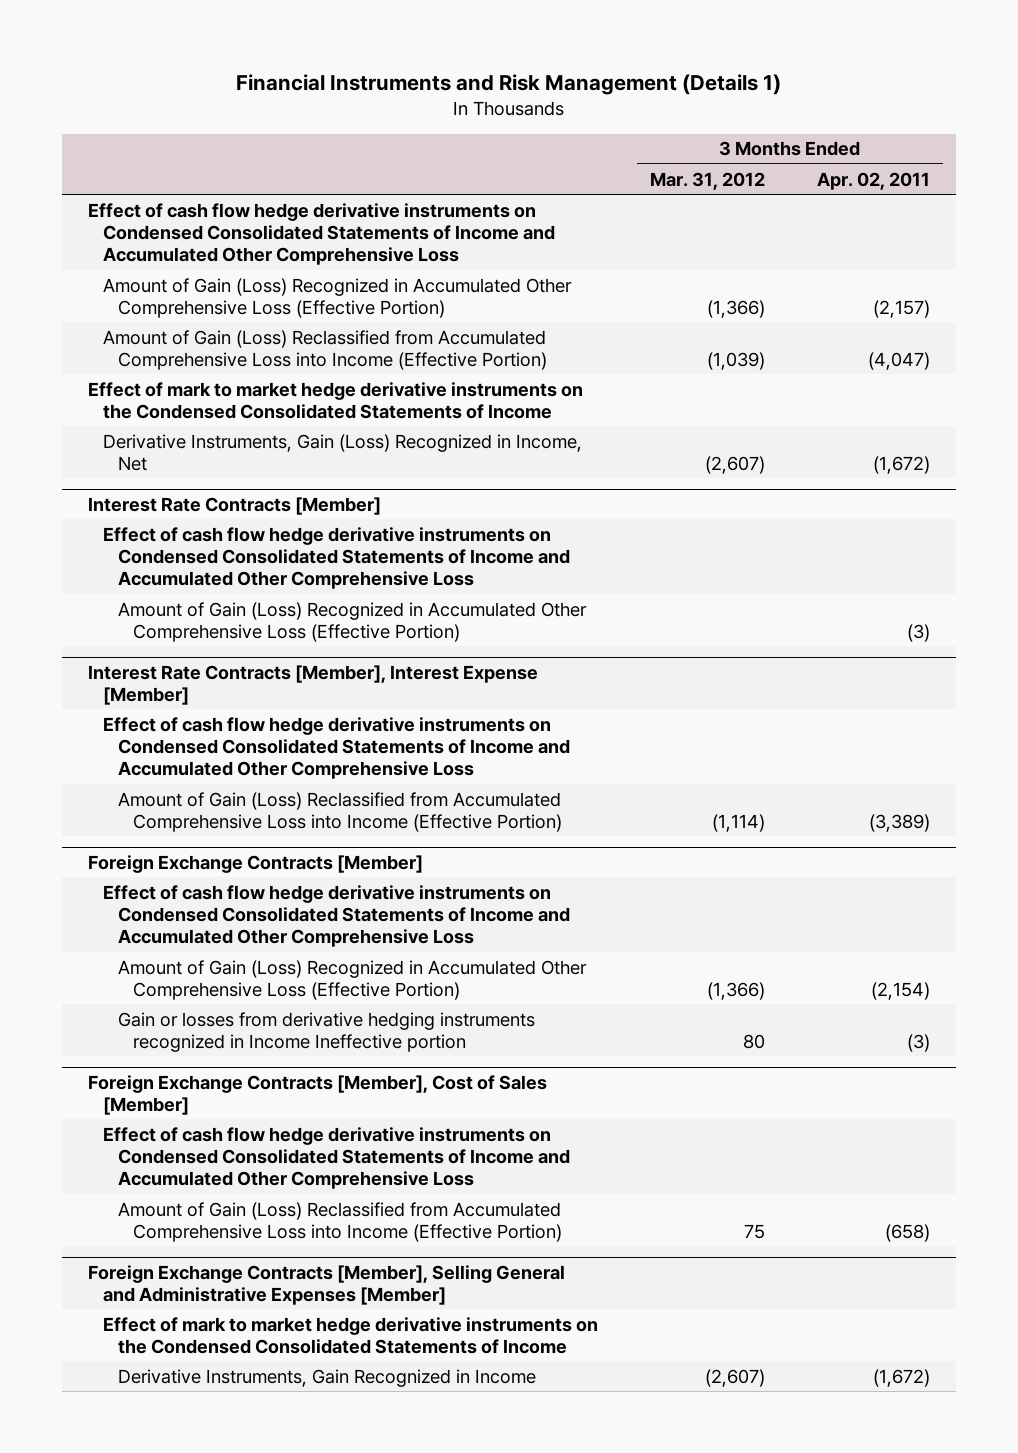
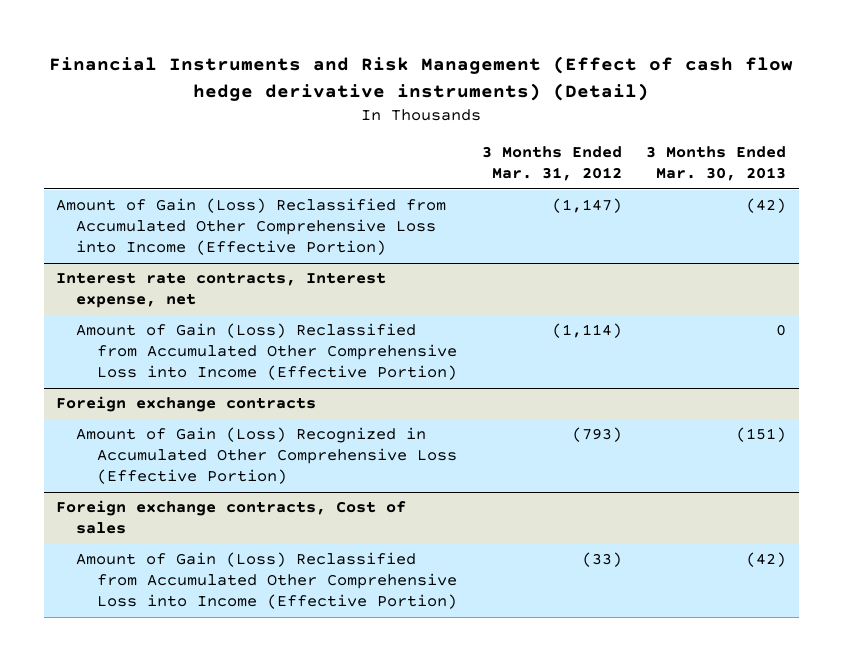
- Financial Instruments and Risk Management (Details 1)
+ Financial Instruments and Risk Management (Effect of cash flow hedge derivative instruments) (Detail)
- | 3 Months Ended Mar. 31, 2012 | 3 Months Ended Apr. 02, 2011
+ | 3 Months Ended Mar. 31, 2012 | 3 Months Ended Mar. 30, 2013
- Effect of cash flow hedge derivative instruments on Condensed Consolidated Statements of Income and Accumulated Other Comprehensive Loss
- Amount of Gain (Loss) Recognized in Accumulated Other Comprehensive Loss (Effective Portion) | (1,366) | (2,157)
- Amount of Gain (Loss) Reclassified from Accumulated Comprehensive Loss into Income (Effective Portion) | (1,039) | (4,047)
- Effect of mark to market hedge derivative instruments on the Condensed Consolidated Statements of Income
- Derivative Instruments, Gain (Loss) Recognized in Income, Net | (2,607) | (1,672)
- Interest Rate Contracts [Member]
- Effect of cash flow hedge derivative instruments on Condensed Consolidated Statements of Income and Accumulated Other Comprehensive Loss
- Amount of Gain (Loss) Recognized in Accumulated Other Comprehensive Loss (Effective Portion) | | (3)
- Interest Rate Contracts [Member], Interest Expense [Member]
- Effect of cash flow hedge derivative instruments on Condensed Consolidated Statements of Income and Accumulated Other Comprehensive Loss
- Amount of Gain (Loss) Reclassified from Accumulated Comprehensive Loss into Income (Effective Portion) | (1,114) | (3,389)
- Foreign Exchange Contracts [Member]
- Effect of cash flow hedge derivative instruments on Condensed Consolidated Statements of Income and Accumulated Other Comprehensive Loss
- Amount of Gain (Loss) Recognized in Accumulated Other Comprehensive Loss (Effective Portion) | (1,366) | (2,154)
- Gain or losses from derivative hedging instruments recognized in Income Ineffective portion | 80 | (3)
- Foreign Exchange Contracts [Member], Cost of Sales [Member]
- Effect of cash flow hedge derivative instruments on Condensed Consolidated Statements of Income and Accumulated Other Comprehensive Loss
- Amount of Gain (Loss) Reclassified from Accumulated Comprehensive Loss into Income (Effective Portion) | 75 | (658)
- Foreign Exchange Contracts [Member], Selling General and Administrative Expenses [Member]
- Effect of mark to market hedge derivative instruments on the Condensed Consolidated Statements of Income
- Derivative Instruments, Gain Recognized in Income | (2,607) | (1,672)
+ Amount of Gain (Loss) Reclassified from Accumulated Other Comprehensive Loss into Income (Effective Portion) | (1,147) | (42)
+ Interest rate contracts, Interest expense, net
+ Amount of Gain (Loss) Reclassified from Accumulated Other Comprehensive Loss into Income (Effective Portion) | (1,114) | 0
+ Foreign exchange contracts
+ Amount of Gain (Loss) Recognized in Accumulated Other Comprehensive Loss (Effective Portion) | (793) | (151)
+ Foreign exchange contracts, Cost of sales
+ Amount of Gain (Loss) Reclassified from Accumulated Other Comprehensive Loss into Income (Effective Portion) | (33) | (42)

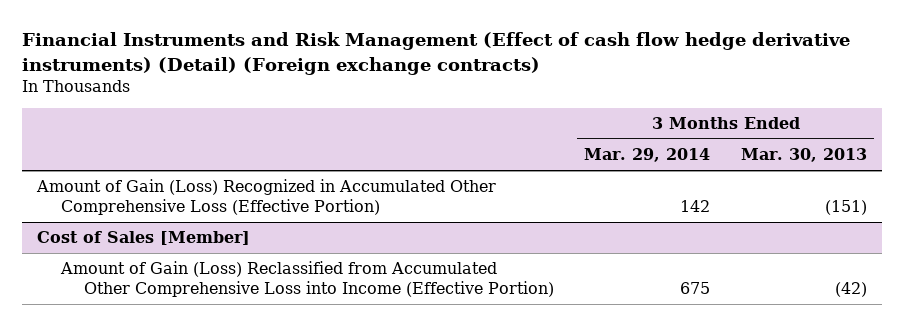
- Financial Instruments and Risk Management (Effect of cash flow hedge derivative instruments) (Detail)
+ Financial Instruments and Risk Management (Effect of cash flow hedge derivative instruments) (Detail) (Foreign exchange contracts)
- | 3 Months Ended Mar. 31, 2012 | 3 Months Ended Mar. 30, 2013
+ | 3 Months Ended Mar. 29, 2014 | 3 Months Ended Mar. 30, 2013
- Amount of Gain (Loss) Reclassified from Accumulated Other Comprehensive Loss into Income (Effective Portion) | (1,147) | (42)
- Interest rate contracts, Interest expense, net
- Amount of Gain (Loss) Reclassified from Accumulated Other Comprehensive Loss into Income (Effective Portion) | (1,114) | 0
- Foreign exchange contracts
- Foreign exchange contracts, Cost of sales
+ Cost of Sales [Member]

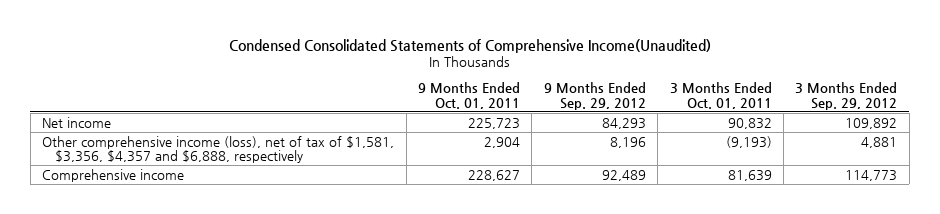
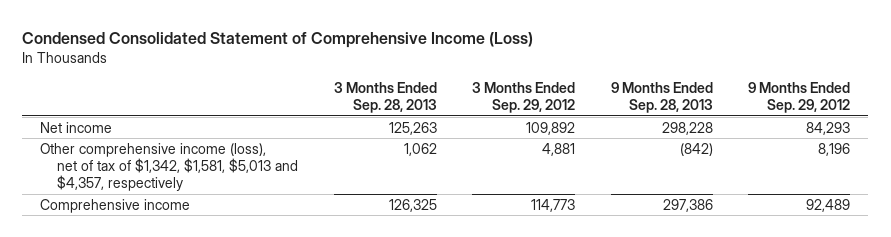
- Condensed Consolidated Statements of Comprehensive Income(Unaudited)
+ Condensed Consolidated Statement of Comprehensive Income (Loss)
- | 9 Months Ended Oct. 01, 2011 | 9 Months Ended Sep. 29, 2012 | 3 Months Ended Oct. 01, 2011 | 3 Months Ended Sep. 29, 2012
+ | 3 Months Ended Sep. 28, 2013 | 3 Months Ended Sep. 29, 2012 | 9 Months Ended Sep. 28, 2013 | 9 Months Ended Sep. 29, 2012
- Other comprehensive income (loss), net of tax of $1,581, $3,356, $4,357 and $6,888, respectively | 2,904 | 8,196 | (9,193) | 4,881
+ Other comprehensive income (loss), net of tax of $1,342, $1,581, $5,013 and $4,357, respectively | 1,062 | 4,881 | (842) | 8,196

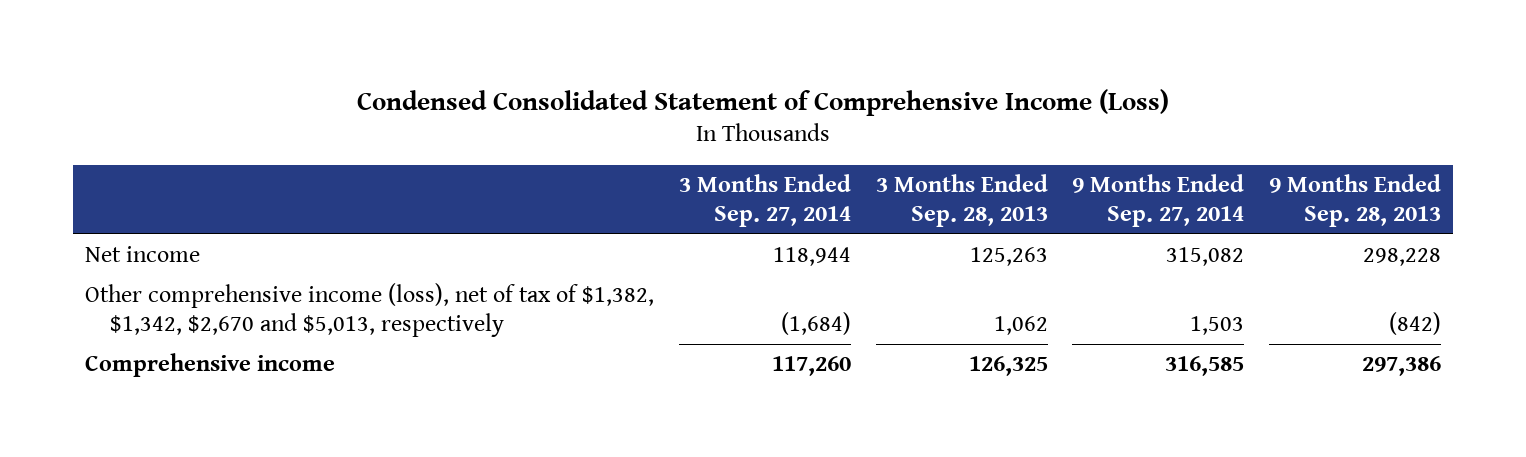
- | 3 Months Ended Sep. 28, 2013 | 3 Months Ended Sep. 29, 2012 | 9 Months Ended Sep. 28, 2013 | 9 Months Ended Sep. 29, 2012
+ | 3 Months Ended Sep. 27, 2014 | 3 Months Ended Sep. 28, 2013 | 9 Months Ended Sep. 27, 2014 | 9 Months Ended Sep. 28, 2013
- Other comprehensive income (loss), net of tax of $1,342, $1,581, $5,013 and $4,357, respectively | 1,062 | 4,881 | (842) | 8,196
+ Other comprehensive income (loss), net of tax of $1,382, $1,342, $2,670 and $5,013, respectively | (1,684) | 1,062 | 1,503 | (842)

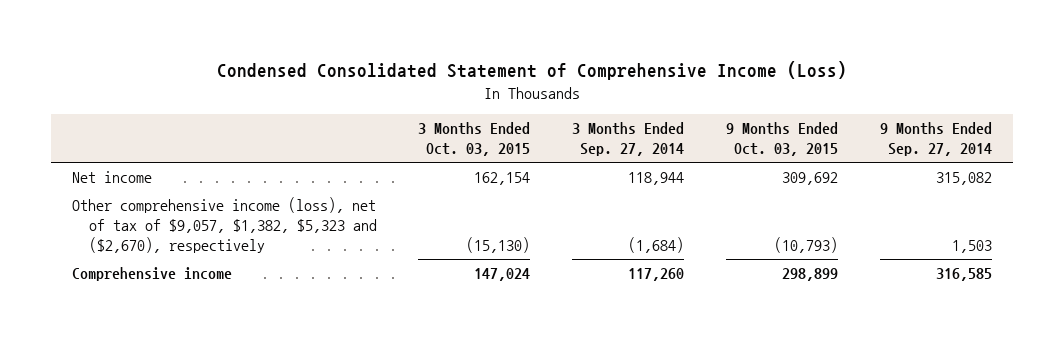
- | 3 Months Ended Sep. 27, 2014 | 3 Months Ended Sep. 28, 2013 | 9 Months Ended Sep. 27, 2014 | 9 Months Ended Sep. 28, 2013
+ | 3 Months Ended Oct. 03, 2015 | 3 Months Ended Sep. 27, 2014 | 9 Months Ended Oct. 03, 2015 | 9 Months Ended Sep. 27, 2014
- Other comprehensive income (loss), net of tax of $1,382, $1,342, $2,670 and $5,013, respectively | (1,684) | 1,062 | 1,503 | (842)
+ Other comprehensive income (loss), net of tax of $9,057, $1,382, $5,323 and ($2,670), respectively | (15,130) | (1,684) | (10,793) | 1,503

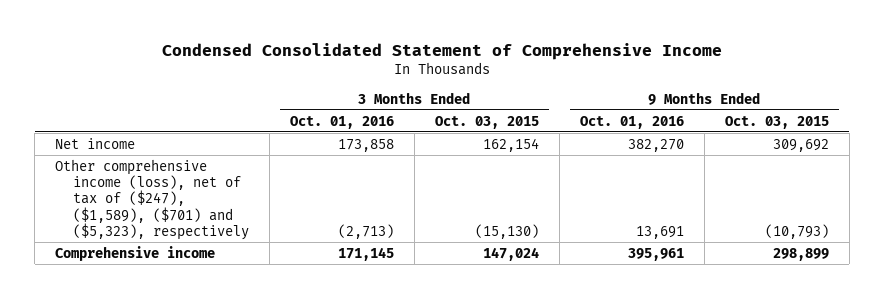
- Condensed Consolidated Statement of Comprehensive Income (Loss)
+ Condensed Consolidated Statement of Comprehensive Income
- | 3 Months Ended Oct. 03, 2015 | 3 Months Ended Sep. 27, 2014 | 9 Months Ended Oct. 03, 2015 | 9 Months Ended Sep. 27, 2014
+ | 3 Months Ended Oct. 01, 2016 | 3 Months Ended Oct. 03, 2015 | 9 Months Ended Oct. 01, 2016 | 9 Months Ended Oct. 03, 2015
- Other comprehensive income (loss), net of tax of $9,057, $1,382, $5,323 and ($2,670), respectively | (15,130) | (1,684) | (10,793) | 1,503
+ Other comprehensive income (loss), net of tax of ($247), ($1,589), ($701) and ($5,323), respectively | (2,713) | (15,130) | 13,691 | (10,793)

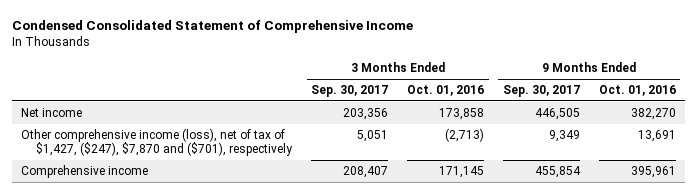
- | 3 Months Ended Oct. 01, 2016 | 3 Months Ended Oct. 03, 2015 | 9 Months Ended Oct. 01, 2016 | 9 Months Ended Oct. 03, 2015
+ | 3 Months Ended Sep. 30, 2017 | 3 Months Ended Oct. 01, 2016 | 9 Months Ended Sep. 30, 2017 | 9 Months Ended Oct. 01, 2016
- Other comprehensive income (loss), net of tax of ($247), ($1,589), ($701) and ($5,323), respectively | (2,713) | (15,130) | 13,691 | (10,793)
+ Other comprehensive income (loss), net of tax of $1,427, ($247), $7,870 and ($701), respectively | 5,051 | (2,713) | 9,349 | 13,691

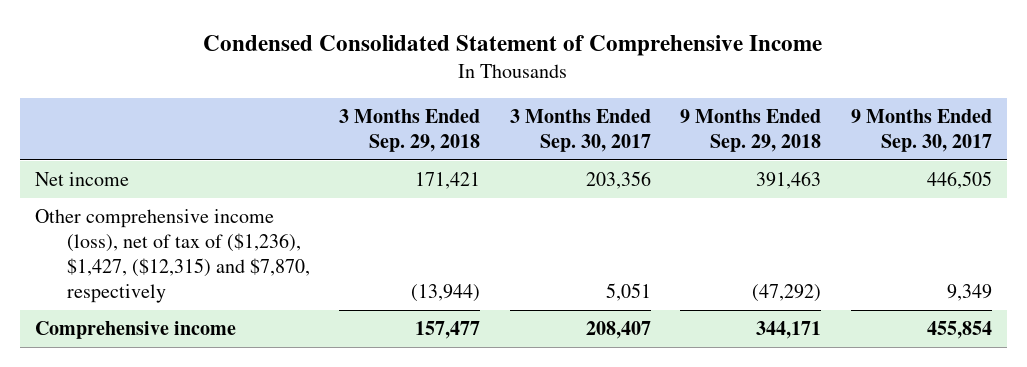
- | 3 Months Ended Sep. 30, 2017 | 3 Months Ended Oct. 01, 2016 | 9 Months Ended Sep. 30, 2017 | 9 Months Ended Oct. 01, 2016
+ | 3 Months Ended Sep. 29, 2018 | 3 Months Ended Sep. 30, 2017 | 9 Months Ended Sep. 29, 2018 | 9 Months Ended Sep. 30, 2017
- Other comprehensive income (loss), net of tax of $1,427, ($247), $7,870 and ($701), respectively | 5,051 | (2,713) | 9,349 | 13,691
+ Other comprehensive income (loss), net of tax of ($1,236), $1,427, ($12,315) and $7,870, respectively | (13,944) | 5,051 | (47,292) | 9,349

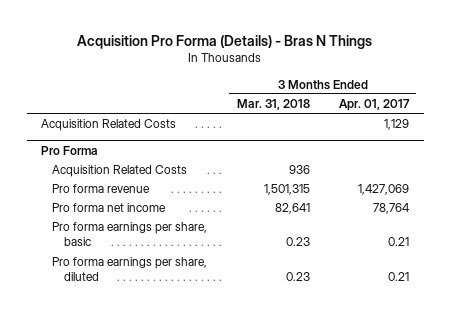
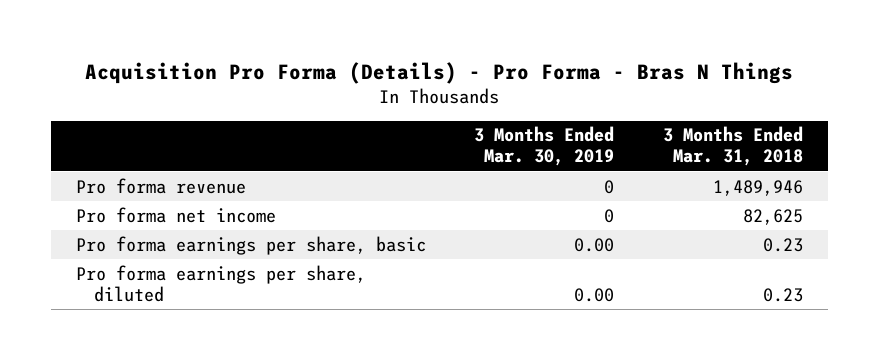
- Acquisition Pro Forma (Details) - Bras N Things
+ Acquisition Pro Forma (Details) - Pro Forma - Bras N Things
- | 3 Months Ended Mar. 31, 2018 | 3 Months Ended Apr. 01, 2017
+ | 3 Months Ended Mar. 30, 2019 | 3 Months Ended Mar. 31, 2018
- Acquisition Related Costs | | 1,129
- Pro Forma
- Acquisition Related Costs | 936 |
- Pro forma revenue | 1,501,315 | 1,427,069
- Pro forma net income | 82,641 | 78,764
+ Pro forma revenue | 0 | 1,489,946
+ Pro forma net income | 0 | 82,625

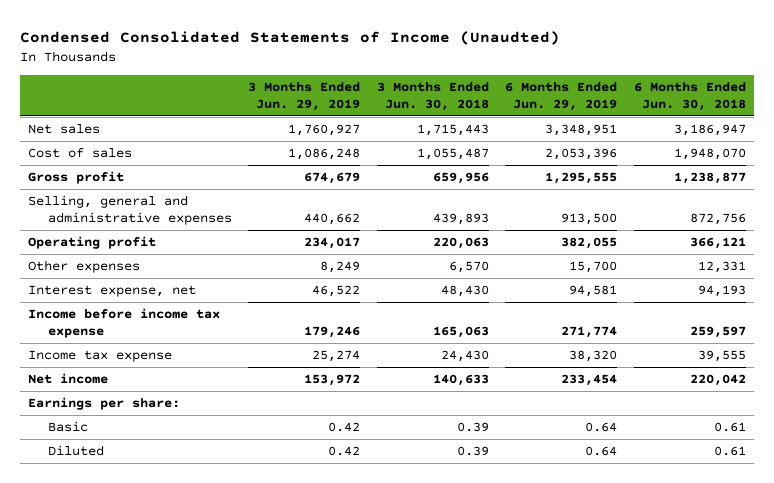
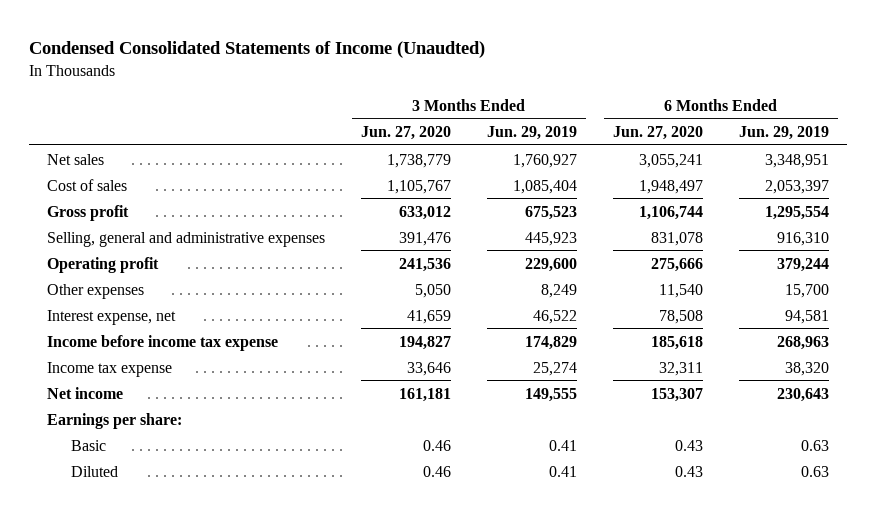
- | 3 Months Ended Jun. 29, 2019 | 3 Months Ended Jun. 30, 2018 | 6 Months Ended Jun. 29, 2019 | 6 Months Ended Jun. 30, 2018
+ | 3 Months Ended Jun. 27, 2020 | 3 Months Ended Jun. 29, 2019 | 6 Months Ended Jun. 27, 2020 | 6 Months Ended Jun. 29, 2019
- Cost of sales | 1,086,248 | 1,055,487 | 2,053,396 | 1,948,070
- Gross profit | 674,679 | 659,956 | 1,295,555 | 1,238,877
- Selling, general and administrative expenses | 440,662 | 439,893 | 913,500 | 872,756
- Operating profit | 234,017 | 220,063 | 382,055 | 366,121
+ Cost of sales | 1,105,767 | 1,085,404 | 1,948,497 | 2,053,397
+ Gross profit | 633,012 | 675,523 | 1,106,744 | 1,295,554
+ Selling, general and administrative expenses | 391,476 | 445,923 | 831,078 | 916,310
+ Operating profit | 241,536 | 229,600 | 275,666 | 379,244
- Income before income tax expense | 179,246 | 165,063 | 271,774 | 259,597
+ Income before income tax expense | 194,827 | 174,829 | 185,618 | 268,963
- Net income | 153,972 | 140,633 | 233,454 | 220,042
+ Net income | 161,181 | 149,555 | 153,307 | 230,643
- Basic | 0.42 | 0.39 | 0.64 | 0.61
- Diluted | 0.42 | 0.39 | 0.64 | 0.61
+ Basic | 0.46 | 0.41 | 0.43 | 0.63
+ Diluted | 0.46 | 0.41 | 0.43 | 0.63

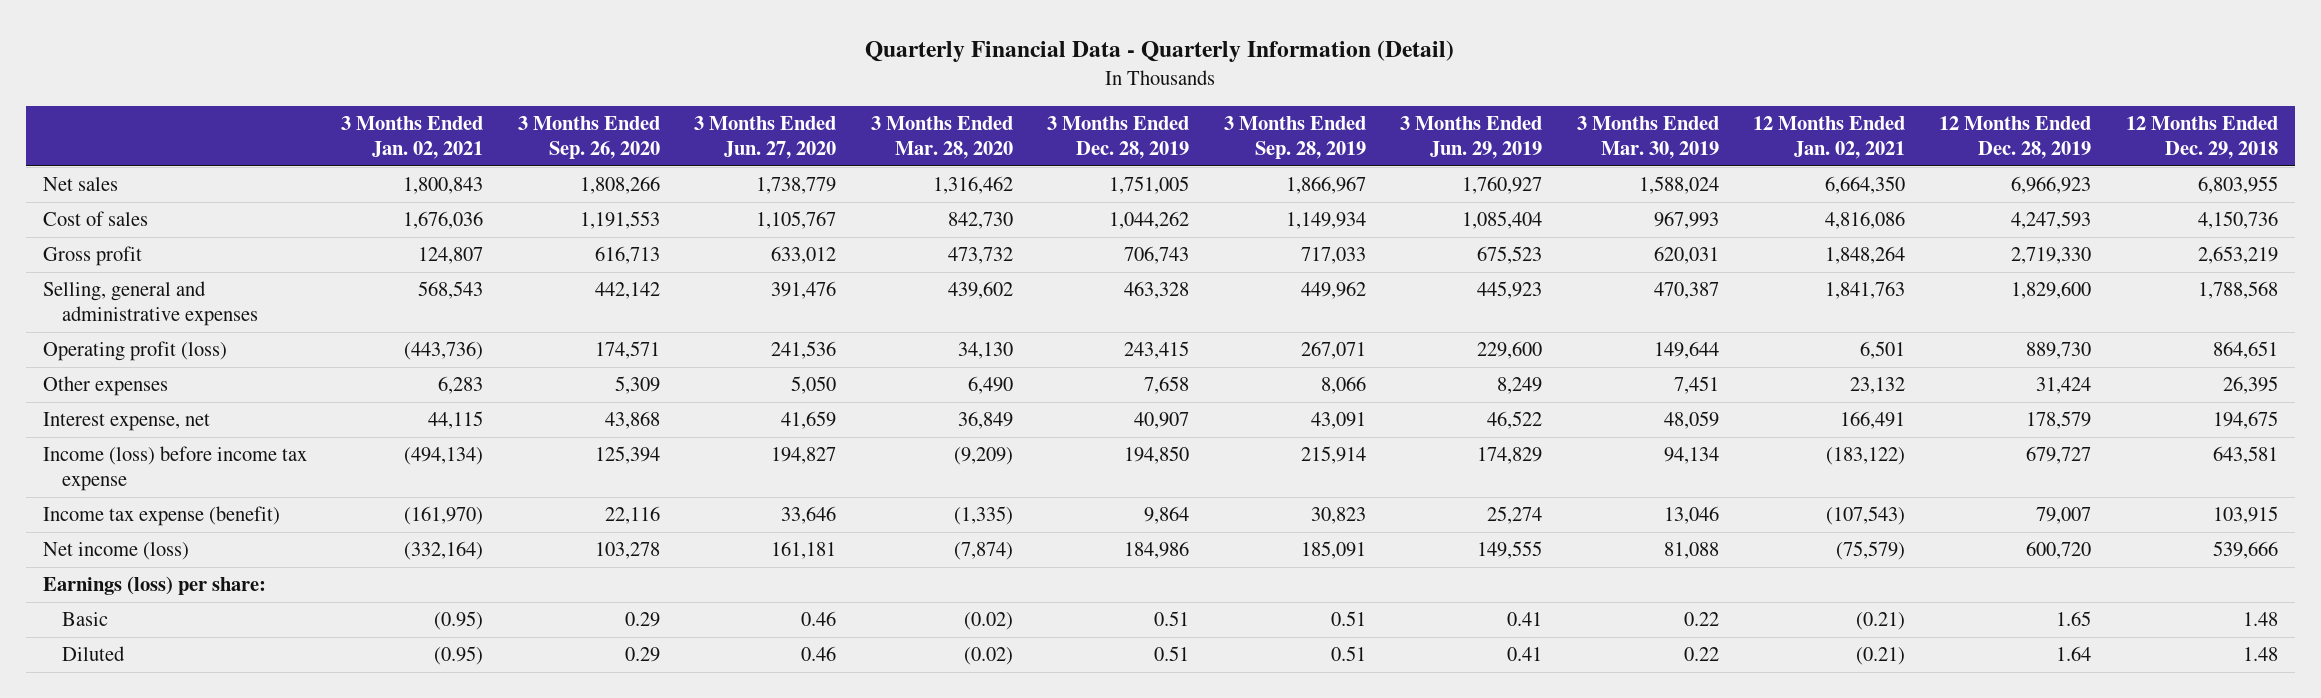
- Condensed Consolidated Statements of Income (Unaudted)
+ Quarterly Financial Data - Quarterly Information (Detail)
- | 3 Months Ended Jun. 27, 2020 | 3 Months Ended Jun. 29, 2019 | 6 Months Ended Jun. 27, 2020 | 6 Months Ended Jun. 29, 2019
+ | 3 Months Ended Jan. 02, 2021 | 3 Months Ended Sep. 26, 2020 | 3 Months Ended Jun. 27, 2020 | 3 Months Ended Mar. 28, 2020 | 3 Months Ended Dec. 28, 2019 | 3 Months Ended Sep. 28, 2019 | 3 Months Ended Jun. 29, 2019 | 3 Months Ended Mar. 30, 2019 | 12 Months Ended Jan. 02, 2021 | 12 Months Ended Dec. 28, 2019 | 12 Months Ended Dec. 29, 2018
- Operating profit | 241,536 | 229,600 | 275,666 | 379,244
+ Operating profit (loss) | (443,736) | 174,571 | 241,536 | 34,130 | 243,415 | 267,071 | 229,600 | 149,644 | 6,501 | 889,730 | 864,651
- Income before income tax expense | 194,827 | 174,829 | 185,618 | 268,963
- Income tax expense | 33,646 | 25,274 | 32,311 | 38,320
- Net income | 161,181 | 149,555 | 153,307 | 230,643
- Earnings per share:
+ Income (loss) before income tax expense | (494,134) | 125,394 | 194,827 | (9,209) | 194,850 | 215,914 | 174,829 | 94,134 | (183,122) | 679,727 | 643,581
+ Income tax expense (benefit) | (161,970) | 22,116 | 33,646 | (1,335) | 9,864 | 30,823 | 25,274 | 13,046 | (107,543) | 79,007 | 103,915
+ Net income (loss) | (332,164) | 103,278 | 161,181 | (7,874) | 184,986 | 185,091 | 149,555 | 81,088 | (75,579) | 600,720 | 539,666
+ Earnings (loss) per share:

